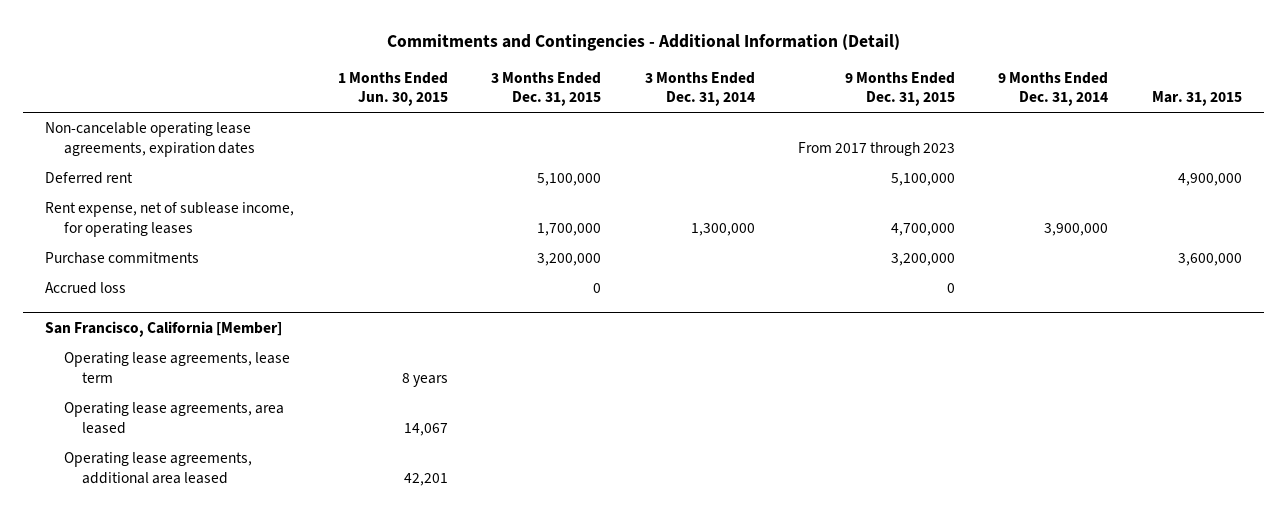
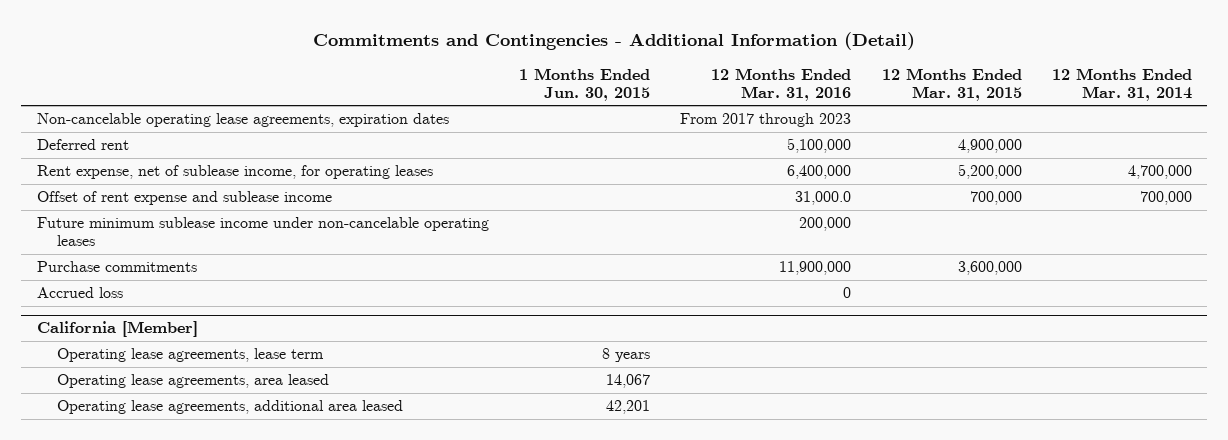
- | 1 Months Ended Jun. 30, 2015 | 3 Months Ended Dec. 31, 2015 | 3 Months Ended Dec. 31, 2014 | 9 Months Ended Dec. 31, 2015 | 9 Months Ended Dec. 31, 2014 | Mar. 31, 2015
+ | 1 Months Ended Jun. 30, 2015 | 12 Months Ended Mar. 31, 2016 | 12 Months Ended Mar. 31, 2015 | 12 Months Ended Mar. 31, 2014
+ Offset of rent expense and sublease income | | 31,000.0 | 700,000 | 700,000
+ Future minimum sublease income under non-cancelable operating leases | | 200,000 | |
- San Francisco, California [Member]
+ California [Member]

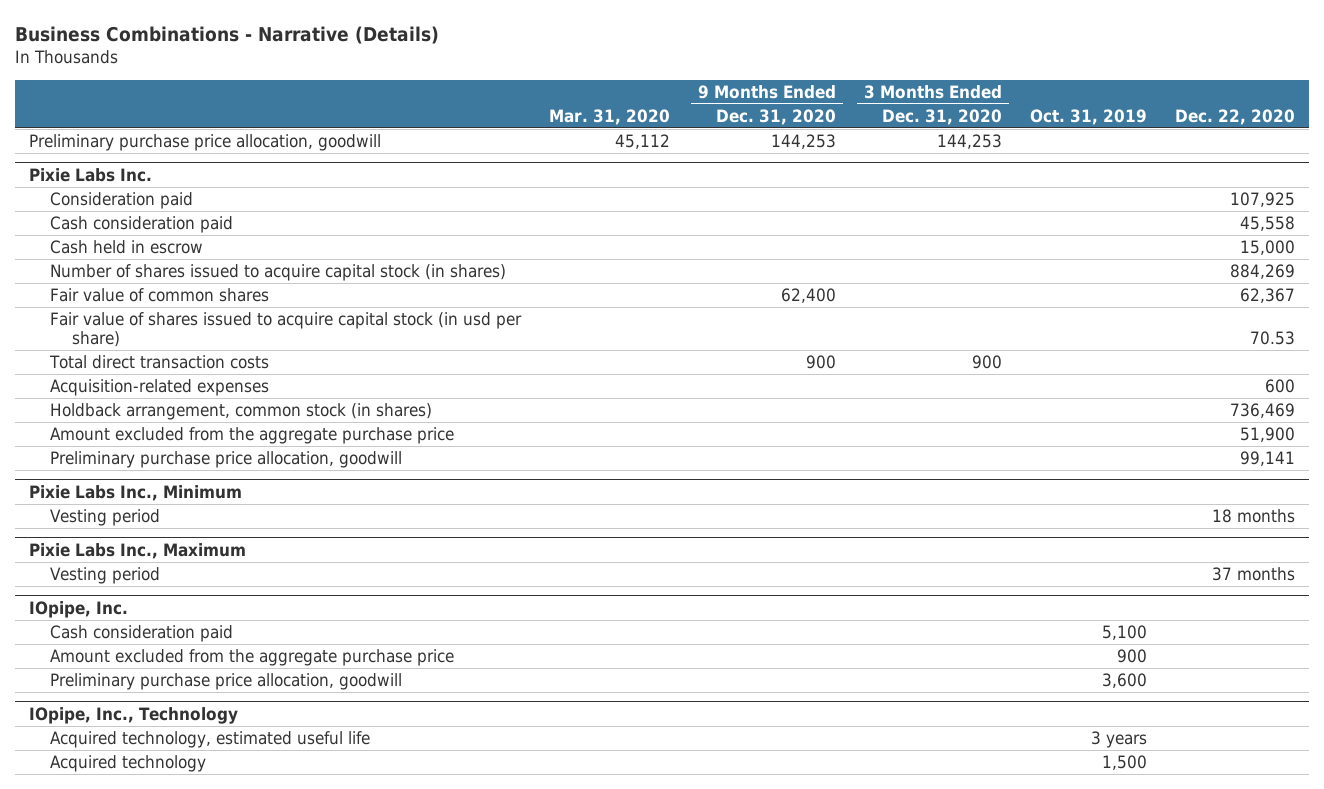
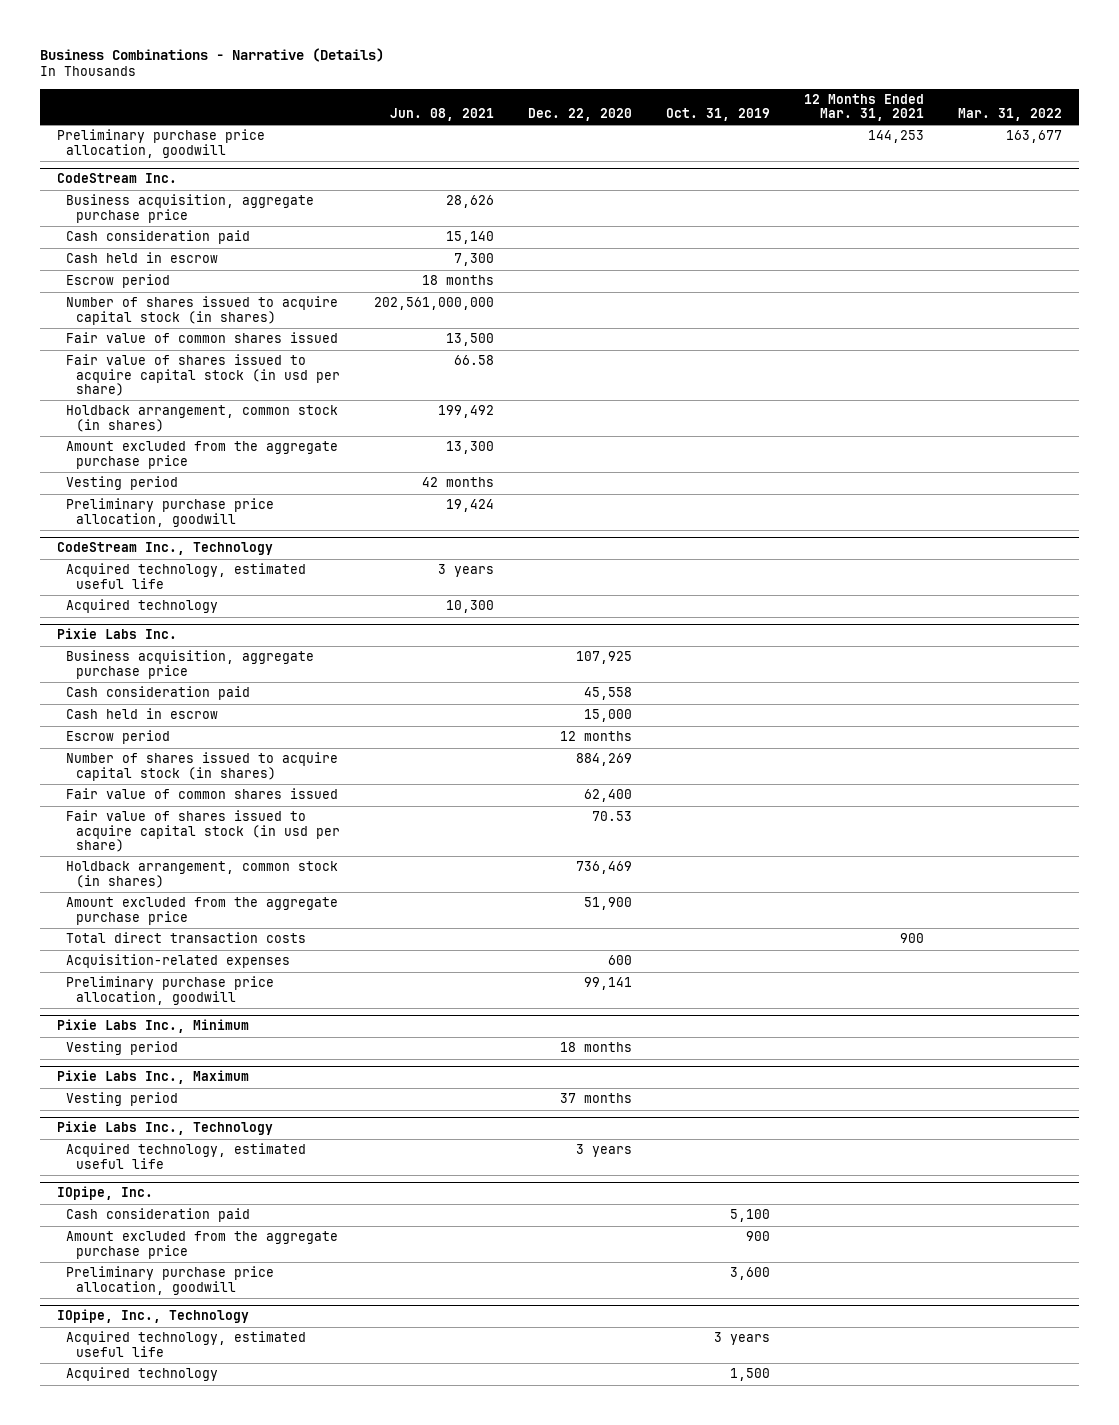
- | Mar. 31, 2020 | 9 Months Ended Dec. 31, 2020 | 3 Months Ended Dec. 31, 2020 | Oct. 31, 2019 | Dec. 22, 2020
+ | Jun. 08, 2021 | Dec. 22, 2020 | Oct. 31, 2019 | 12 Months Ended Mar. 31, 2021 | Mar. 31, 2022
+ CodeStream Inc.
+ Business acquisition, aggregate purchase price | 28,626 | | | |
+ Cash consideration paid | 15,140 | | | |
+ Cash held in escrow | 7,300 | | | |
+ Escrow period | 18 months | | | |
+ Number of shares issued to acquire capital stock (in shares) | 202,561,000,000 | | | |
+ Fair value of common shares issued | 13,500 | | | |
+ Fair value of shares issued to acquire capital stock (in usd per share) | 66.58 | | | |
+ Holdback arrangement, common stock (in shares) | 199,492 | | | |
+ Amount excluded from the aggregate purchase price | 13,300 | | | |
+ Vesting period | 42 months | | | |
+ Preliminary purchase price allocation, goodwill | 19,424 | | | |
+ CodeStream Inc., Technology
+ Acquired technology, estimated useful life | 3 years | | | |
+ Acquired technology | 10,300 | | | |
@ Pixie Labs Inc.
- Consideration paid | | | | | 107,925
+ Business acquisition, aggregate purchase price | | 107,925 | | |
+ Escrow period | | 12 months | | |
- Fair value of common shares | | 62,400 | | | 62,367
+ Fair value of common shares issued | | 62,400 | | |
moved down: Total direct transaction costs | | | | 900 |
moved down: Acquisition-related expenses | | 600 | | |
+ Pixie Labs Inc., Technology
+ Acquired technology, estimated useful life | | 3 years | | |

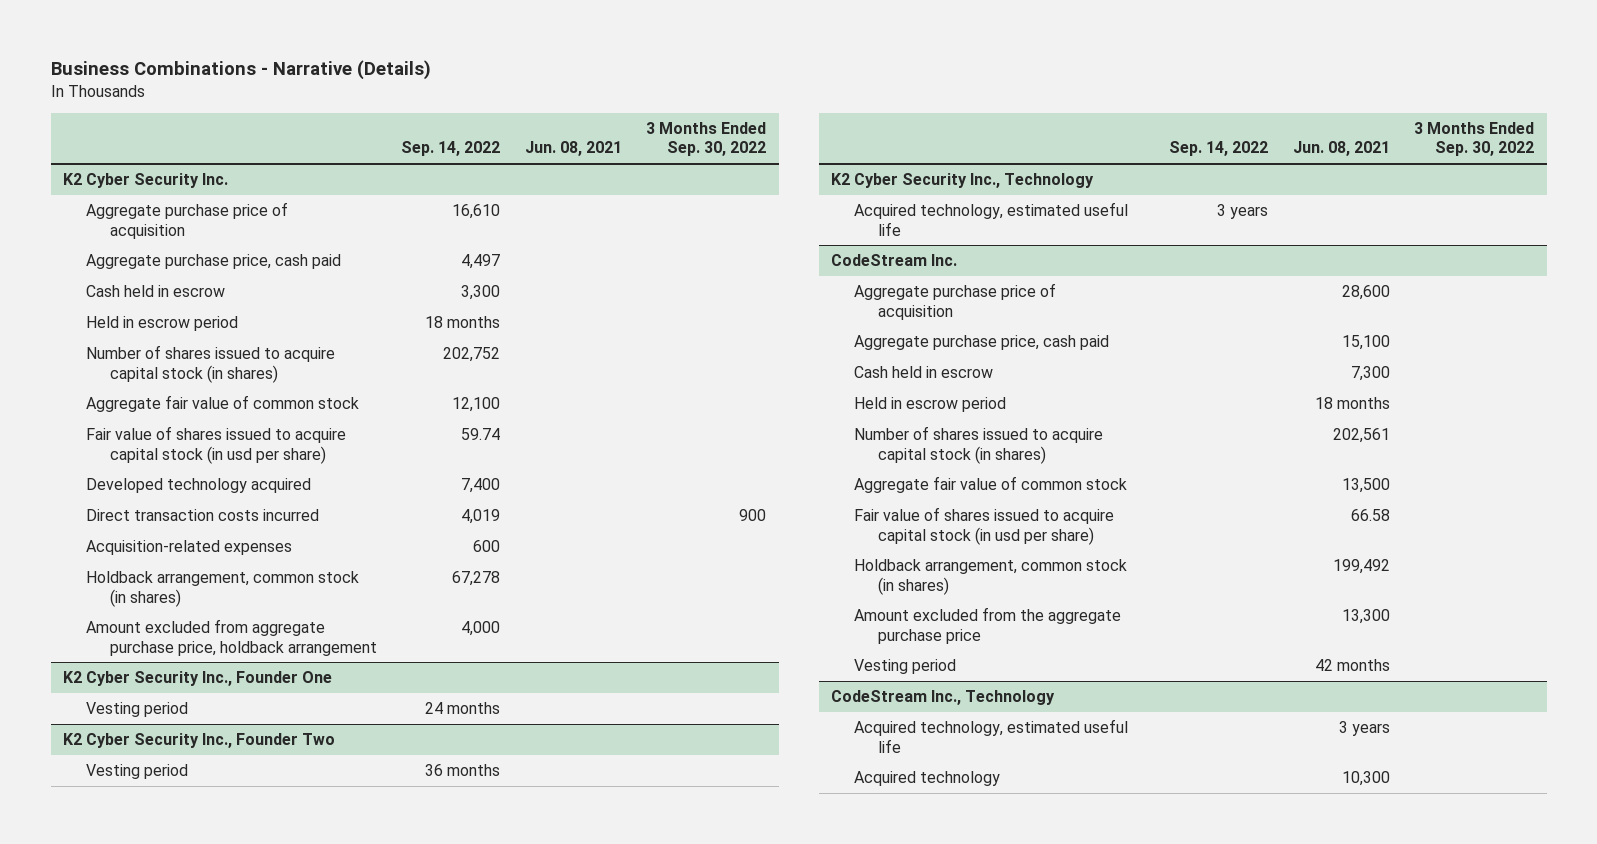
- | Jun. 08, 2021 | Dec. 22, 2020 | Oct. 31, 2019 | 12 Months Ended Mar. 31, 2021 | Mar. 31, 2022
+ | Sep. 14, 2022 | Jun. 08, 2021 | 3 Months Ended Sep. 30, 2022
- Preliminary purchase price allocation, goodwill | | | | 144,253 | 163,677
+ K2 Cyber Security Inc.
+ Aggregate purchase price of acquisition | 16,610 | |
+ Aggregate purchase price, cash paid | 4,497 | |
+ Cash held in escrow | 3,300 | |
+ Held in escrow period | 18 months | |
+ Number of shares issued to acquire capital stock (in shares) | 202,752 | |
+ Aggregate fair value of common stock | 12,100 | |
+ Fair value of shares issued to acquire capital stock (in usd per share) | 59.74 | |
+ Developed technology acquired | 7,400 | |
+ Direct transaction costs incurred | 4,019 | | 900
+ Acquisition-related expenses | 600 | |
+ Holdback arrangement, common stock (in shares) | 67,278 | |
+ Amount excluded from aggregate purchase price, holdback arrangement | 4,000 | |
+ K2 Cyber Security Inc., Founder One
+ Vesting period | 24 months | |
+ K2 Cyber Security Inc., Founder Two
+ Vesting period | 36 months | |
+ K2 Cyber Security Inc., Technology
+ Acquired technology, estimated useful life | 3 years | |
@ CodeStream Inc.
- Business acquisition, aggregate purchase price | 28,626 | | | |
- Cash consideration paid | 15,140 | | | |
+ Aggregate purchase price of acquisition | | 28,600 |
+ Aggregate purchase price, cash paid | | 15,100 |
- Escrow period | 18 months | | | |
- Number of shares issued to acquire capital stock (in shares) | 202,561,000,000 | | | |
- Fair value of common shares issued | 13,500 | | | |
+ Held in escrow period | | 18 months |
+ Number of shares issued to acquire capital stock (in shares) | | 202,561 |
+ Aggregate fair value of common stock | | 13,500 |
- Preliminary purchase price allocation, goodwill | 19,424 | | | |
- Pixie Labs Inc.
- Business acquisition, aggregate purchase price | | 107,925 | | |
- Cash consideration paid | | 45,558 | | |
- Cash held in escrow | | 15,000 | | |
- Escrow period | | 12 months | | |
- Number of shares issued to acquire capital stock (in shares) | | 884,269 | | |
- Fair value of common shares issued | | 62,400 | | |
- Fair value of shares issued to acquire capital stock (in usd per share) | | 70.53 | | |
- Holdback arrangement, common stock (in shares) | | 736,469 | | |
- Amount excluded from the aggregate purchase price | | 51,900 | | |
- Total direct transaction costs | | | | 900 |
- Acquisition-related expenses | | 600 | | |
- Preliminary purchase price allocation, goodwill | | 99,141 | | |
- Pixie Labs Inc., Minimum
- Vesting period | | 18 months | | |
- Pixie Labs Inc., Maximum
- Vesting period | | 37 months | | |
- Pixie Labs Inc., Technology
- Acquired technology, estimated useful life | | 3 years | | |
- IOpipe, Inc.
- Cash consideration paid | | | 5,100 | |
- Amount excluded from the aggregate purchase price | | | 900 | |
- Preliminary purchase price allocation, goodwill | | | 3,600 | |
- IOpipe, Inc., Technology
- Acquired technology, estimated useful life | | | 3 years | |
- Acquired technology | | | 1,500 | |

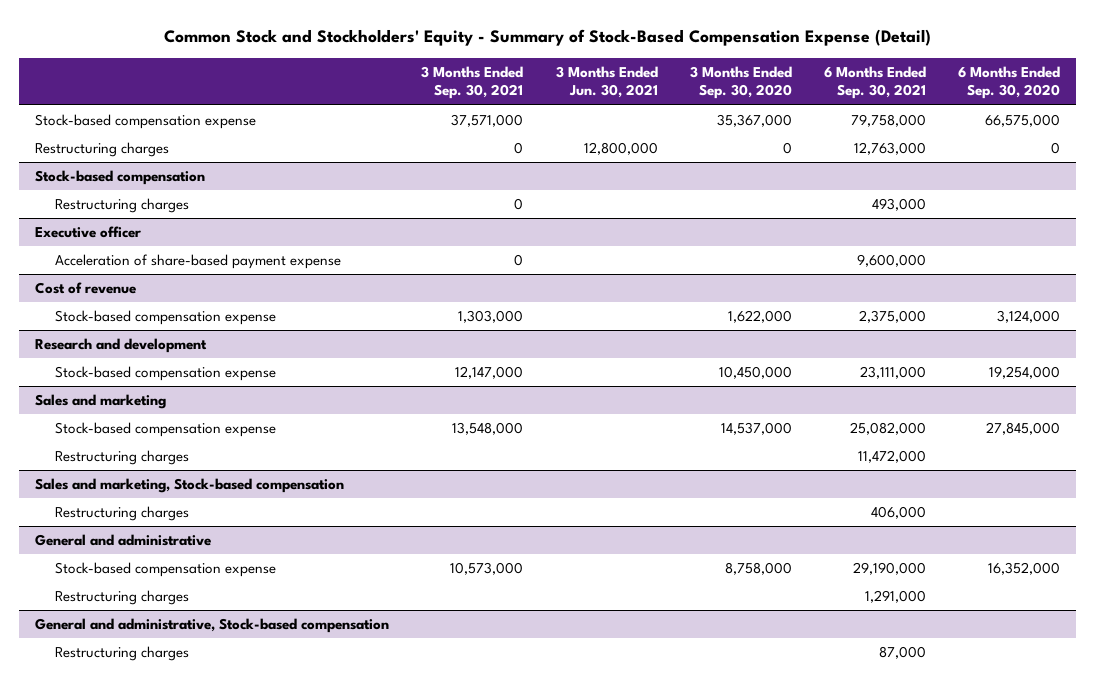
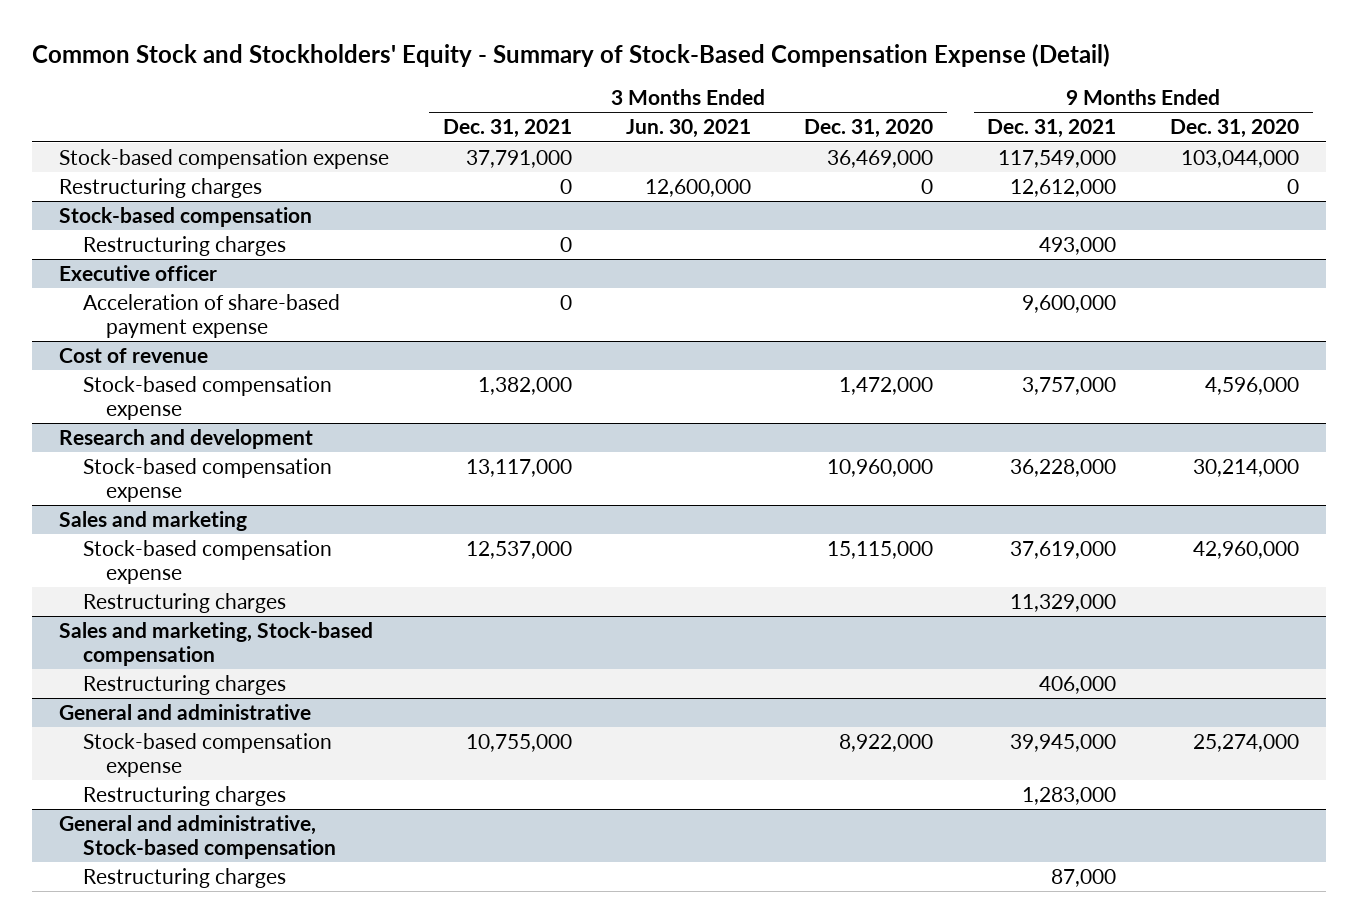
- | 3 Months Ended Sep. 30, 2021 | 3 Months Ended Jun. 30, 2021 | 3 Months Ended Sep. 30, 2020 | 6 Months Ended Sep. 30, 2021 | 6 Months Ended Sep. 30, 2020
+ | 3 Months Ended Dec. 31, 2021 | 3 Months Ended Jun. 30, 2021 | 3 Months Ended Dec. 31, 2020 | 9 Months Ended Dec. 31, 2021 | 9 Months Ended Dec. 31, 2020
- Restructuring charges | 0 | 12,800,000 | 0 | 12,763,000 | 0
+ Restructuring charges | 0 | 12,600,000 | 0 | 12,612,000 | 0

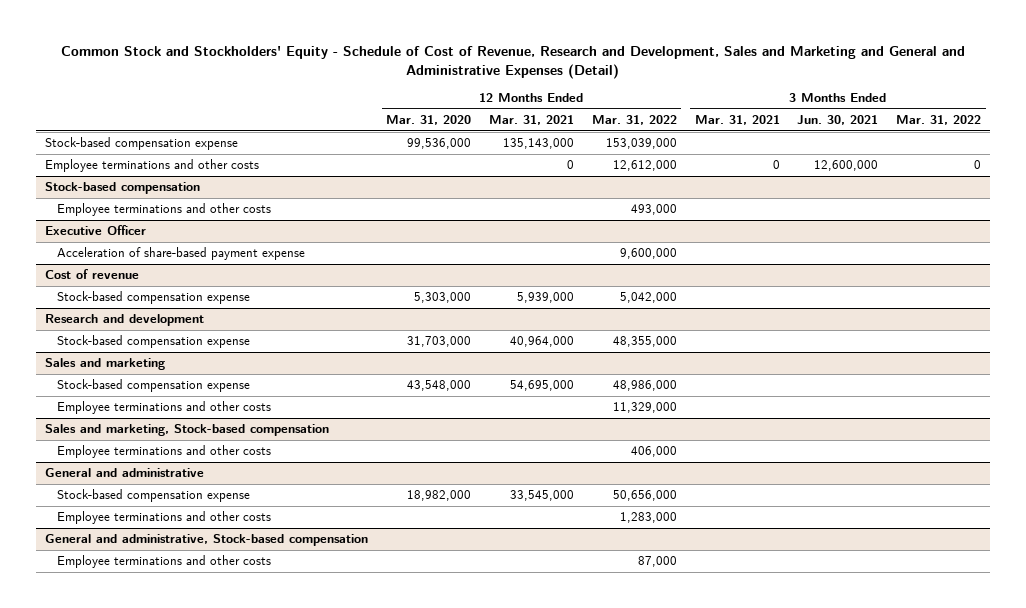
- Common Stock and Stockholders' Equity - Summary of Stock-Based Compensation Expense (Detail)
+ Common Stock and Stockholders' Equity - Schedule of Cost of Revenue, Research and Development, Sales and Marketing and General and Administrative Expenses (Detail)
- | 3 Months Ended Dec. 31, 2021 | 3 Months Ended Jun. 30, 2021 | 3 Months Ended Dec. 31, 2020 | 9 Months Ended Dec. 31, 2021 | 9 Months Ended Dec. 31, 2020
+ | 12 Months Ended Mar. 31, 2020 | 12 Months Ended Mar. 31, 2021 | 12 Months Ended Mar. 31, 2022 | 3 Months Ended Mar. 31, 2021 | 3 Months Ended Jun. 30, 2021 | 3 Months Ended Mar. 31, 2022
- Restructuring charges | 0 | 12,600,000 | 0 | 12,612,000 | 0
+ Employee terminations and other costs | | 0 | 12,612,000 | 0 | 12,600,000 | 0
@ Stock-based compensation
- Restructuring charges | 0 | | | 493,000 |
- Executive officer
@ Stock-based compensation
+ Employee terminations and other costs | | | 493,000 | | |
+ Executive Officer
@ Sales and marketing
- Restructuring charges | | | | 11,329,000 |
+ Employee terminations and other costs | | | 11,329,000 | | |
@ Sales and marketing, Stock-based compensation
- Restructuring charges | | | | 406,000 |
+ Employee terminations and other costs | | | 406,000 | | |
@ General and administrative
- Restructuring charges | | | | 1,283,000 |
+ Employee terminations and other costs | | | 1,283,000 | | |
@ General and administrative, Stock-based compensation
- Restructuring charges | | | | 87,000 |
+ Employee terminations and other costs | | | 87,000 | | |

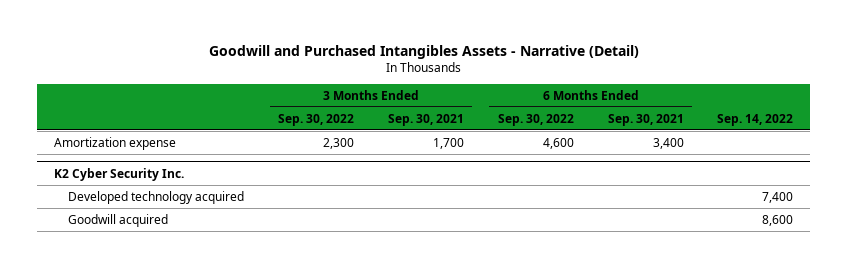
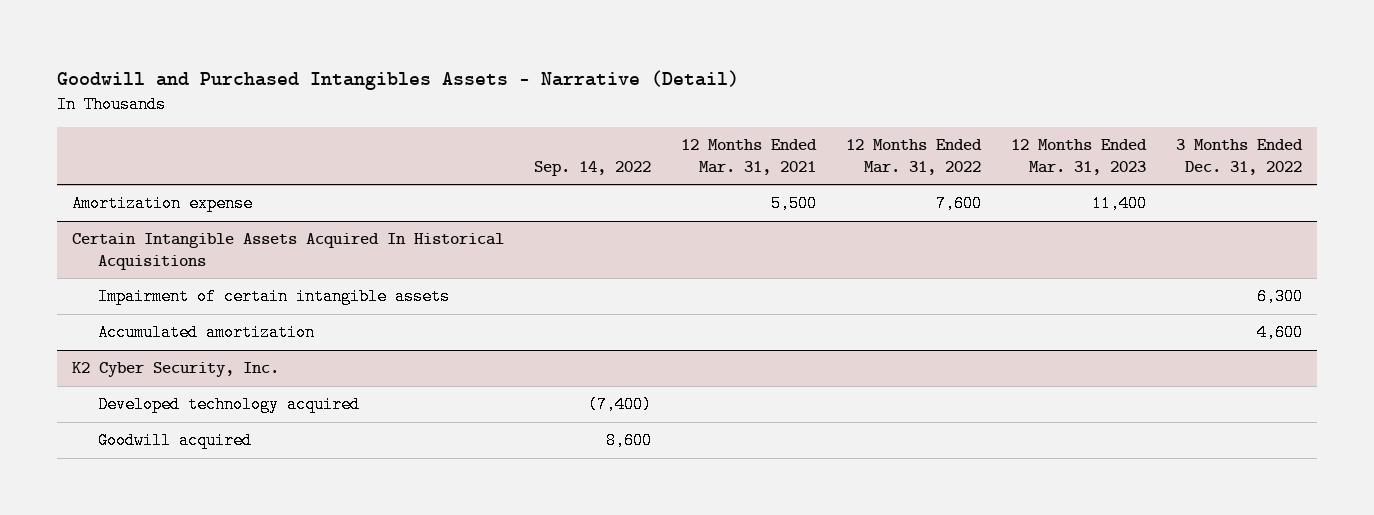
- | 3 Months Ended Sep. 30, 2022 | 3 Months Ended Sep. 30, 2021 | 6 Months Ended Sep. 30, 2022 | 6 Months Ended Sep. 30, 2021 | Sep. 14, 2022
+ | Sep. 14, 2022 | 12 Months Ended Mar. 31, 2021 | 12 Months Ended Mar. 31, 2022 | 12 Months Ended Mar. 31, 2023 | 3 Months Ended Dec. 31, 2022
- K2 Cyber Security Inc.
- Developed technology acquired | | | | | 7,400
+ Certain Intangible Assets Acquired In Historical Acquisitions
+ Impairment of certain intangible assets | | | | | 6,300
+ Accumulated amortization | | | | | 4,600
+ K2 Cyber Security, Inc.
+ Developed technology acquired | (7,400) | | | |

